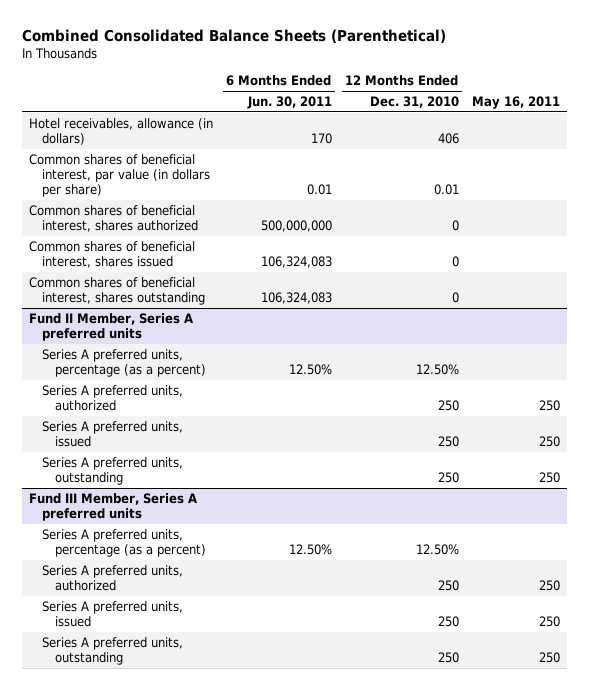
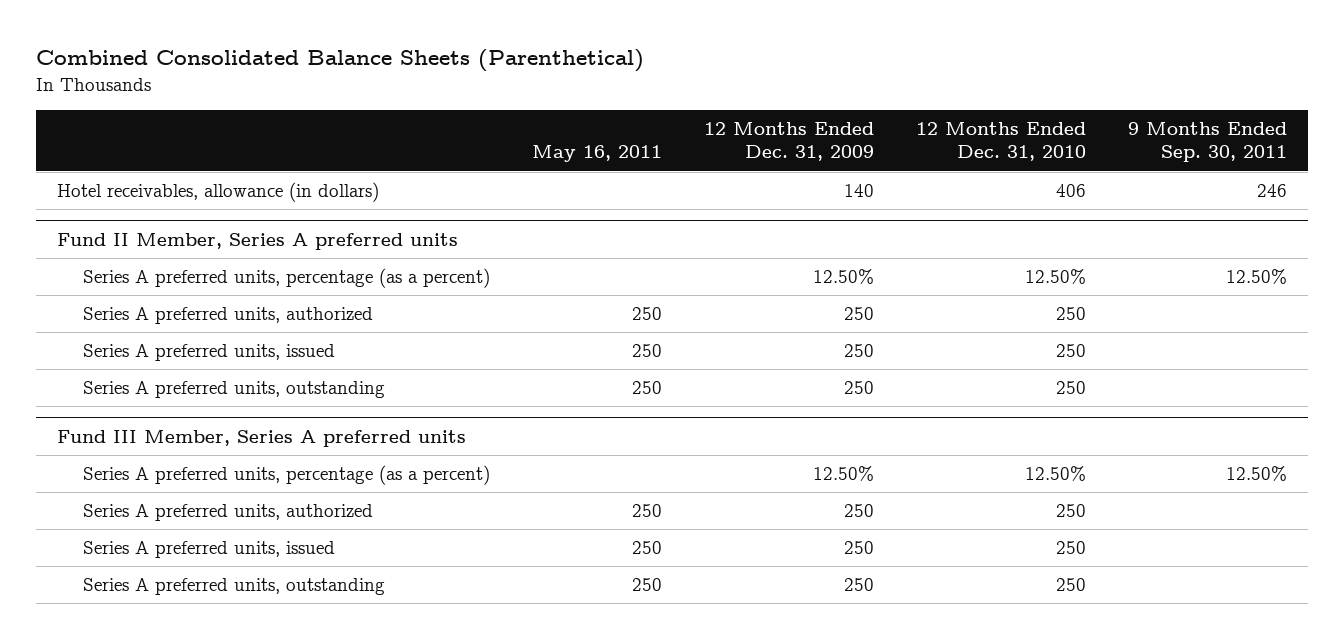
- | 6 Months Ended Jun. 30, 2011 | 12 Months Ended Dec. 31, 2010 | May 16, 2011
+ | May 16, 2011 | 12 Months Ended Dec. 31, 2009 | 12 Months Ended Dec. 31, 2010 | 9 Months Ended Sep. 30, 2011
- Common shares of beneficial interest, par value (in dollars per share) | 0.01 | 0.01 |
- Common shares of beneficial interest, shares authorized | 500,000,000 | 0 |
- Common shares of beneficial interest, shares issued | 106,324,083 | 0 |
- Common shares of beneficial interest, shares outstanding | 106,324,083 | 0 |

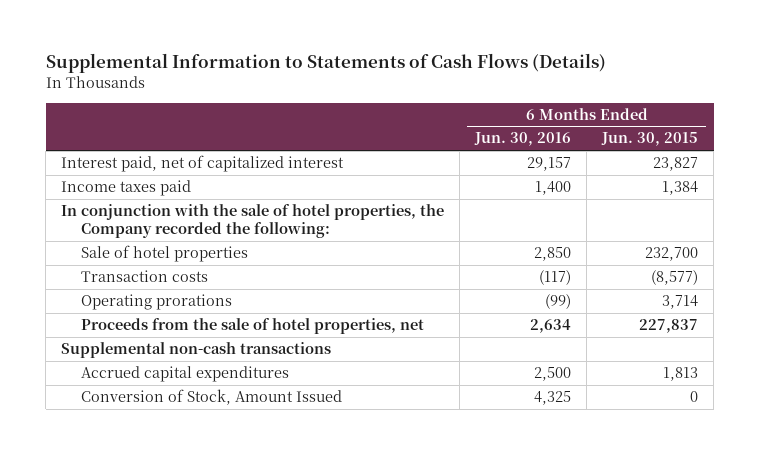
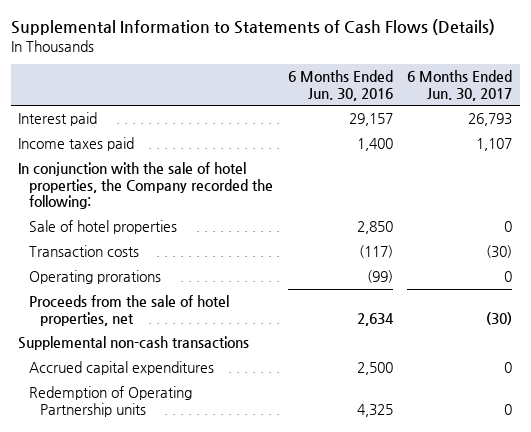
- | 6 Months Ended Jun. 30, 2016 | 6 Months Ended Jun. 30, 2015
+ | 6 Months Ended Jun. 30, 2016 | 6 Months Ended Jun. 30, 2017
- Interest paid, net of capitalized interest | 29,157 | 23,827
+ Interest paid | 29,157 | 26,793
- Conversion of Stock, Amount Issued | 4,325 | 0
+ Redemption of Operating Partnership units | 4,325 | 0

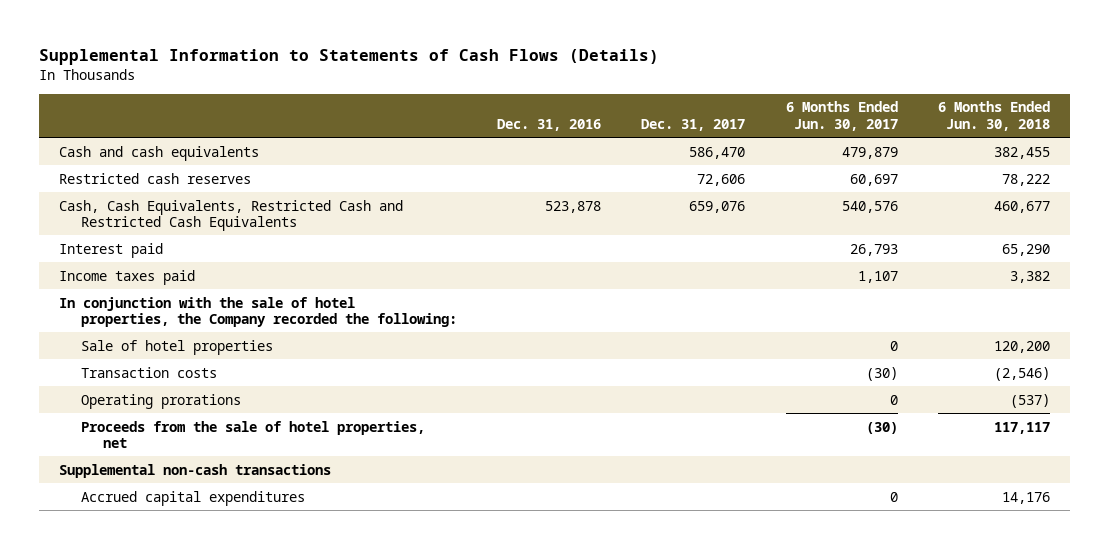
- | 6 Months Ended Jun. 30, 2016 | 6 Months Ended Jun. 30, 2017
+ | Dec. 31, 2016 | Dec. 31, 2017 | 6 Months Ended Jun. 30, 2017 | 6 Months Ended Jun. 30, 2018
+ Cash and cash equivalents | | 586,470 | 479,879 | 382,455
+ Restricted cash reserves | | 72,606 | 60,697 | 78,222
+ Cash, Cash Equivalents, Restricted Cash and Restricted Cash Equivalents | 523,878 | 659,076 | 540,576 | 460,677
- Redemption of Operating Partnership units | 4,325 | 0

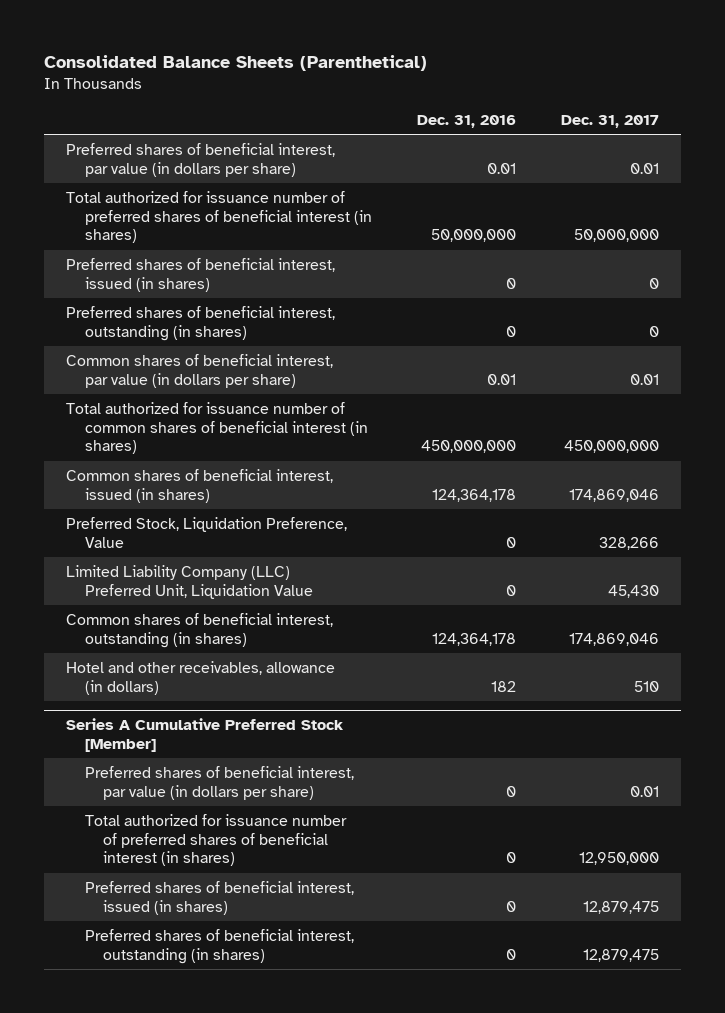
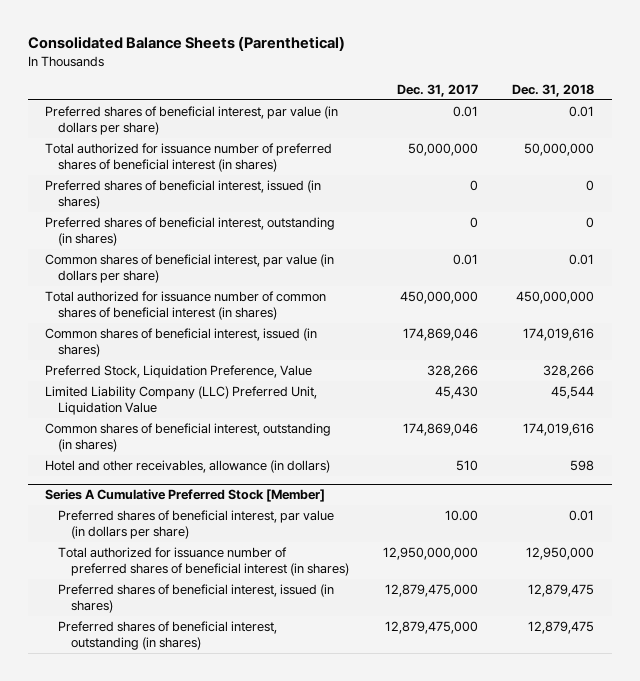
- | Dec. 31, 2016 | Dec. 31, 2017
+ | Dec. 31, 2017 | Dec. 31, 2018
@ Series A Cumulative Preferred Stock [Member]
- Preferred shares of beneficial interest, par value (in dollars per share) | 0 | 0.01
- Total authorized for issuance number of preferred shares of beneficial interest (in shares) | 0 | 12,950,000
- Preferred shares of beneficial interest, issued (in shares) | 0 | 12,879,475
- Preferred shares of beneficial interest, outstanding (in shares) | 0 | 12,879,475
+ Preferred shares of beneficial interest, par value (in dollars per share) | 10.00 | 0.01
+ Total authorized for issuance number of preferred shares of beneficial interest (in shares) | 12,950,000,000 | 12,950,000
+ Preferred shares of beneficial interest, issued (in shares) | 12,879,475,000 | 12,879,475
+ Preferred shares of beneficial interest, outstanding (in shares) | 12,879,475,000 | 12,879,475

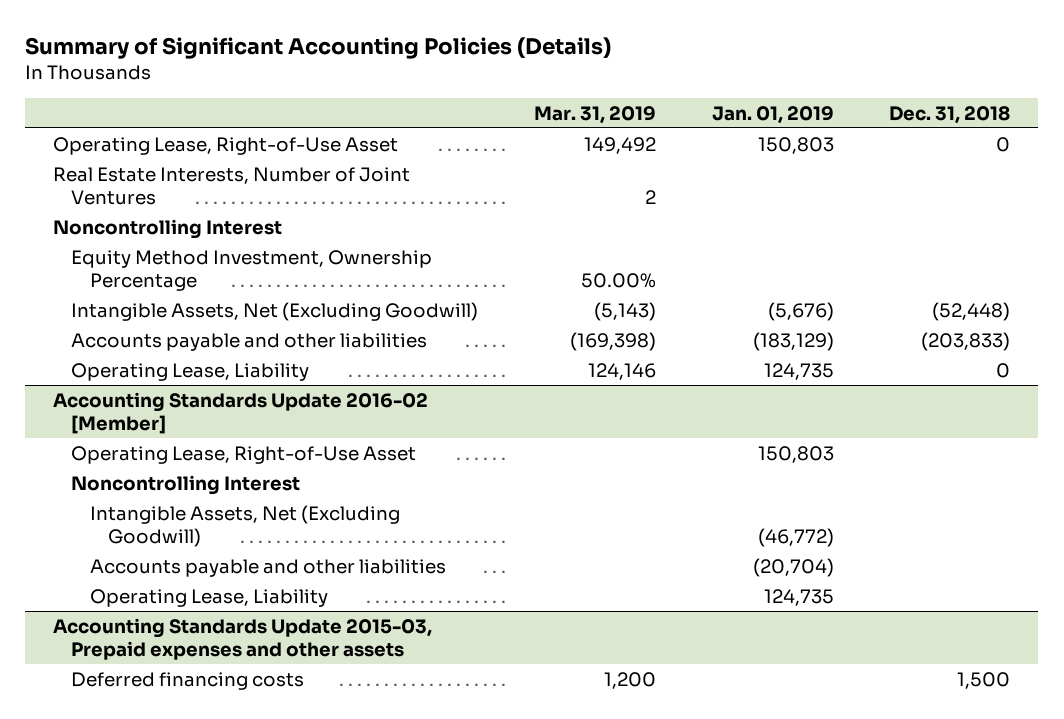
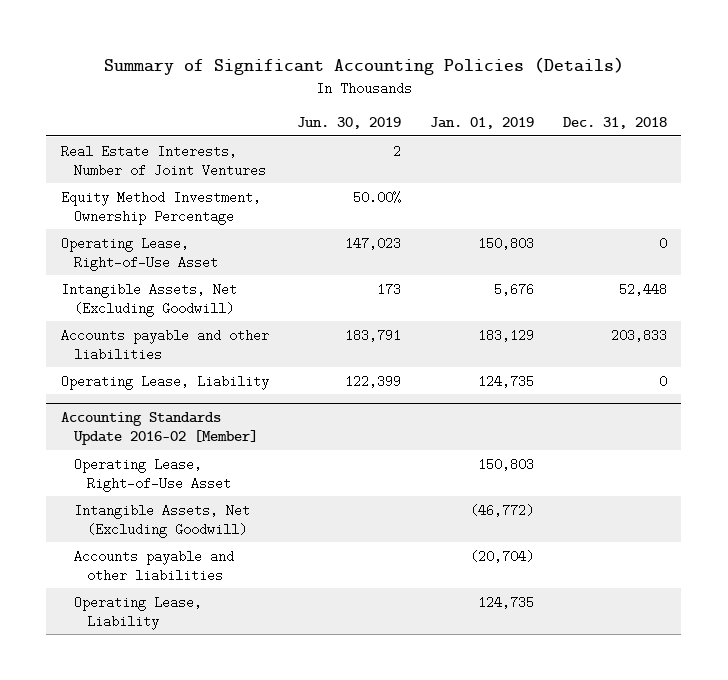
- | Mar. 31, 2019 | Jan. 01, 2019 | Dec. 31, 2018
+ | Jun. 30, 2019 | Jan. 01, 2019 | Dec. 31, 2018
- Noncontrolling Interest
- Intangible Assets, Net (Excluding Goodwill) | (5,143) | (5,676) | (52,448)
- Accounts payable and other liabilities | (169,398) | (183,129) | (203,833)
moved down: Operating Lease, Right-of-Use Asset | 147,023 | 150,803 | 0
+ Intangible Assets, Net (Excluding Goodwill) | 173 | 5,676 | 52,448
+ Accounts payable and other liabilities | 183,791 | 183,129 | 203,833
@ Accounting Standards Update 2016-02 [Member]
- Noncontrolling Interest
- Accounting Standards Update 2015-03, Prepaid expenses and other assets
- Deferred financing costs | 1,200 | | 1,500

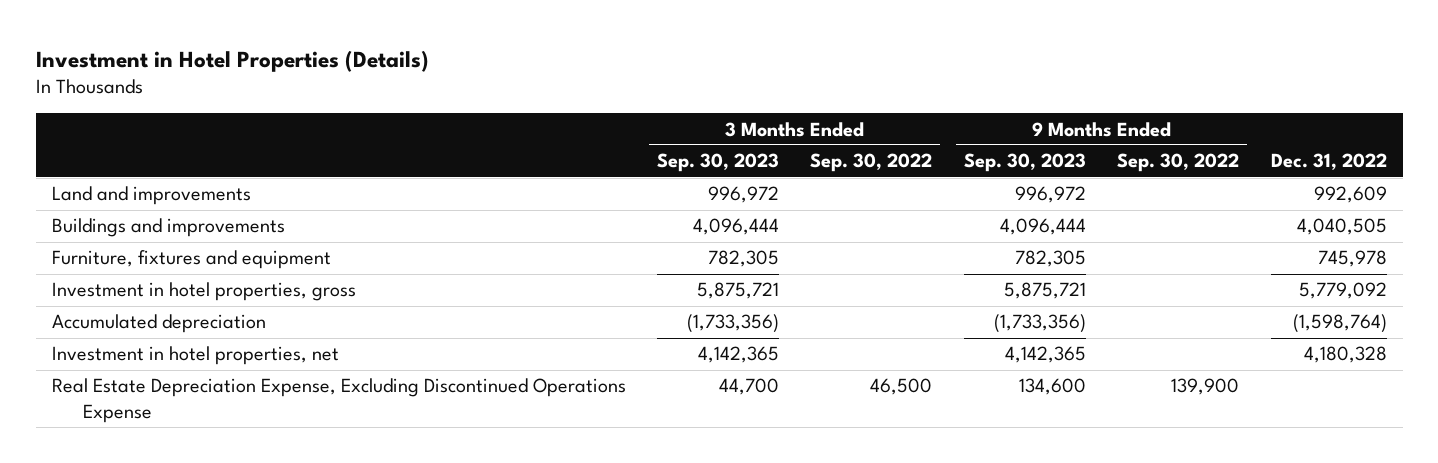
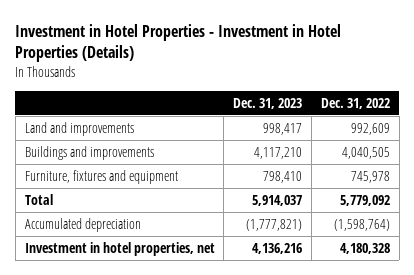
- Investment in Hotel Properties (Details)
+ Investment in Hotel Properties - Investment in Hotel Properties (Details)
- | 3 Months Ended Sep. 30, 2023 | 3 Months Ended Sep. 30, 2022 | 9 Months Ended Sep. 30, 2023 | 9 Months Ended Sep. 30, 2022 | Dec. 31, 2022
+ | Dec. 31, 2023 | Dec. 31, 2022
- Investment in hotel properties, gross | 5,875,721 | | 5,875,721 | | 5,779,092
+ Total | 5,914,037 | 5,779,092
- Real Estate Depreciation Expense, Excluding Discontinued Operations Expense | 44,700 | 46,500 | 134,600 | 139,900 |

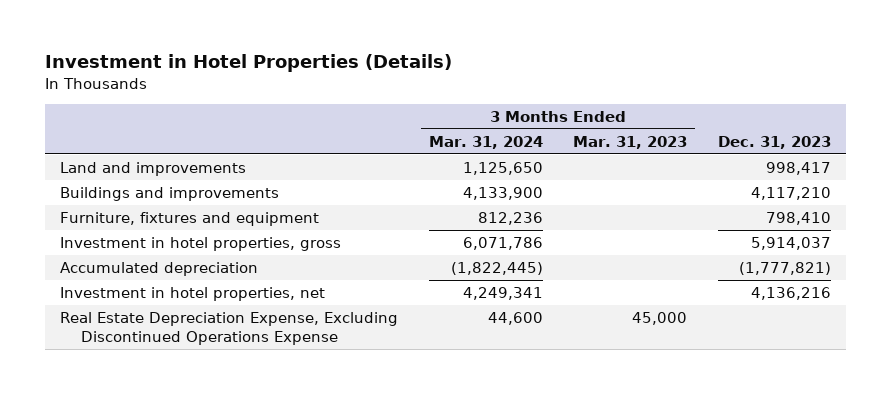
- Investment in Hotel Properties - Investment in Hotel Properties (Details)
+ Investment in Hotel Properties (Details)
- | Dec. 31, 2023 | Dec. 31, 2022
+ | 3 Months Ended Mar. 31, 2024 | 3 Months Ended Mar. 31, 2023 | Dec. 31, 2023
- Total | 5,914,037 | 5,779,092
+ Investment in hotel properties, gross | 6,071,786 | | 5,914,037
+ Real Estate Depreciation Expense, Excluding Discontinued Operations Expense | 44,600 | 45,000 |

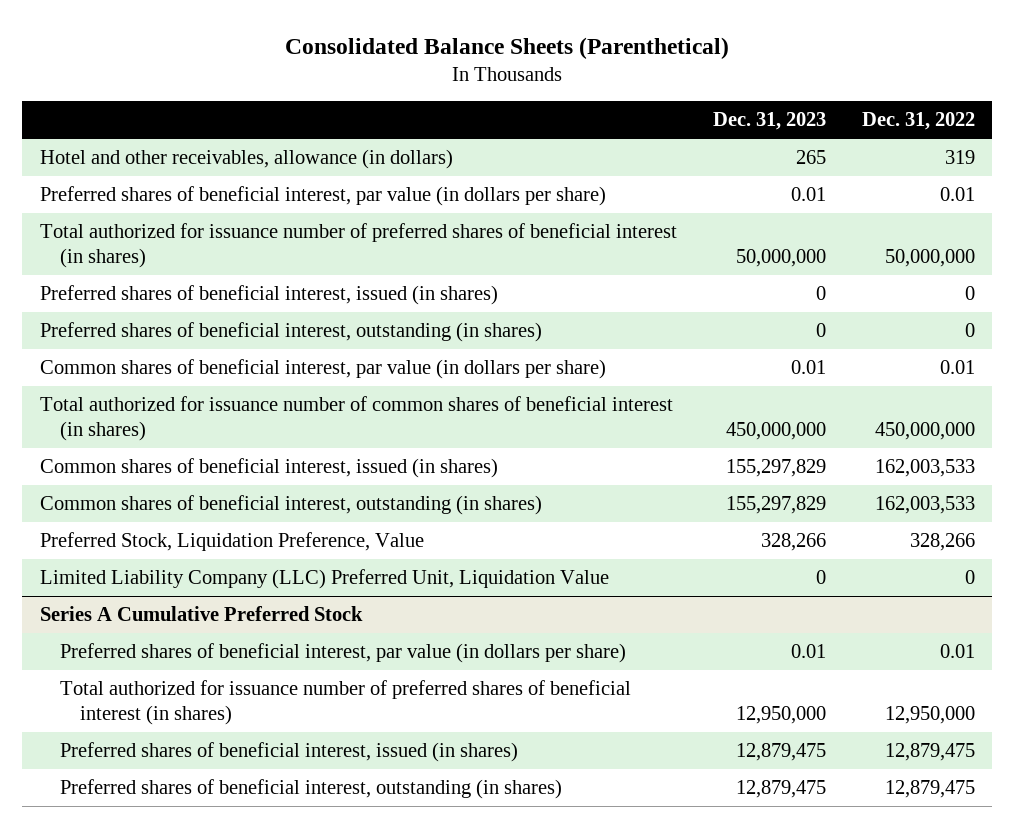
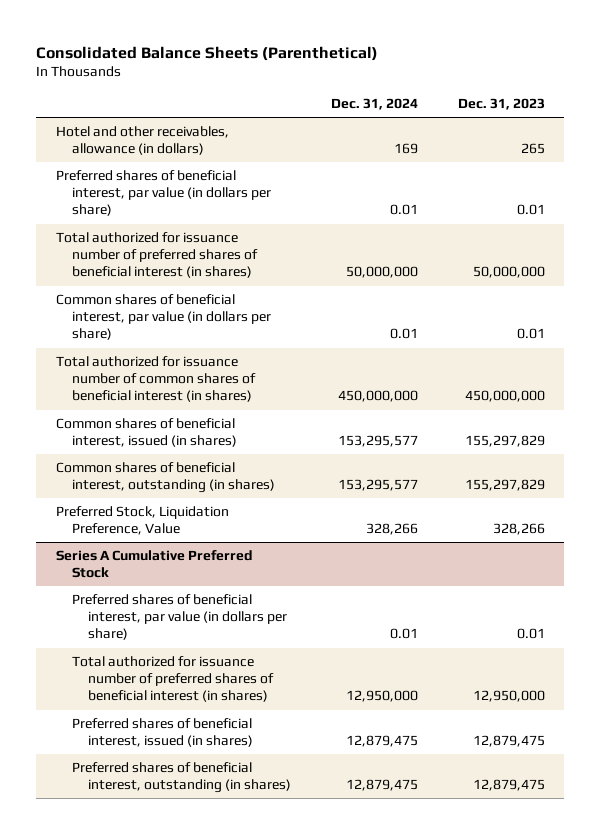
- | Dec. 31, 2023 | Dec. 31, 2022
+ | Dec. 31, 2024 | Dec. 31, 2023
- Preferred shares of beneficial interest, issued (in shares) | 0 | 0
- Preferred shares of beneficial interest, outstanding (in shares) | 0 | 0
- Limited Liability Company (LLC) Preferred Unit, Liquidation Value | 0 | 0

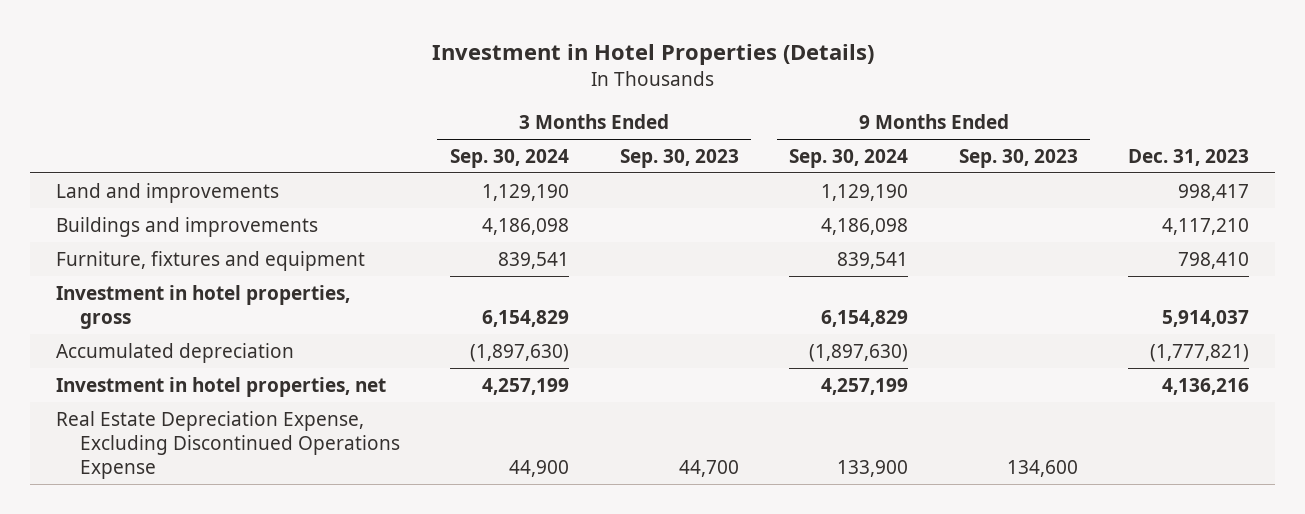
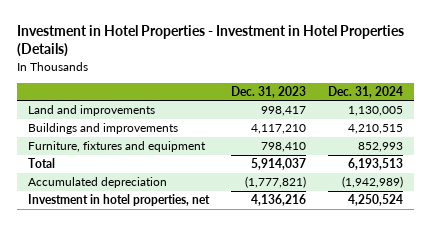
- Investment in Hotel Properties (Details)
+ Investment in Hotel Properties - Investment in Hotel Properties (Details)
- | 3 Months Ended Sep. 30, 2024 | 3 Months Ended Sep. 30, 2023 | 9 Months Ended Sep. 30, 2024 | 9 Months Ended Sep. 30, 2023 | Dec. 31, 2023
+ | Dec. 31, 2023 | Dec. 31, 2024
- Investment in hotel properties, gross | 6,154,829 | | 6,154,829 | | 5,914,037
+ Total | 5,914,037 | 6,193,513
- Real Estate Depreciation Expense, Excluding Discontinued Operations Expense | 44,900 | 44,700 | 133,900 | 134,600 |

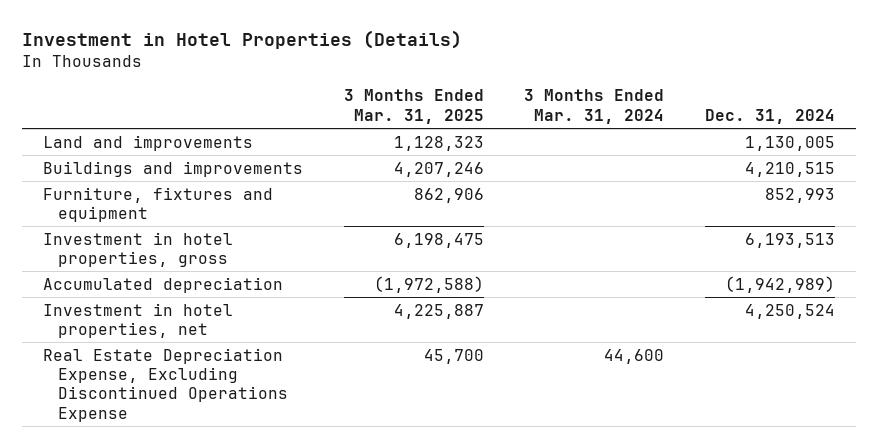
- Investment in Hotel Properties - Investment in Hotel Properties (Details)
+ Investment in Hotel Properties (Details)
- | Dec. 31, 2023 | Dec. 31, 2024
+ | 3 Months Ended Mar. 31, 2025 | 3 Months Ended Mar. 31, 2024 | Dec. 31, 2024
- Total | 5,914,037 | 6,193,513
+ Investment in hotel properties, gross | 6,198,475 | | 6,193,513
+ Real Estate Depreciation Expense, Excluding Discontinued Operations Expense | 45,700 | 44,600 |

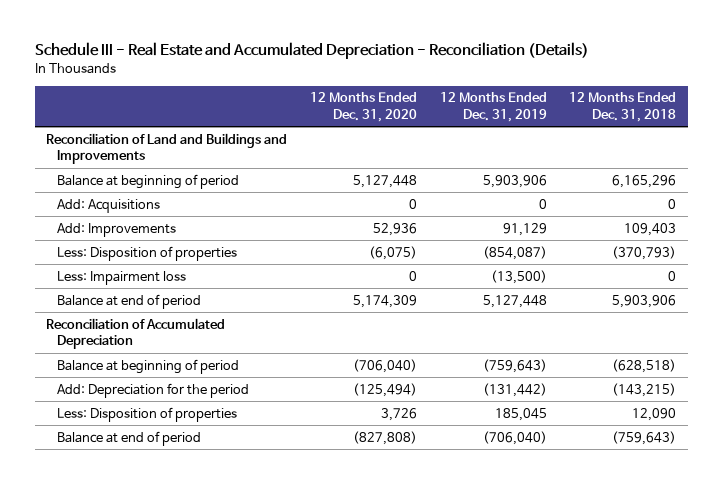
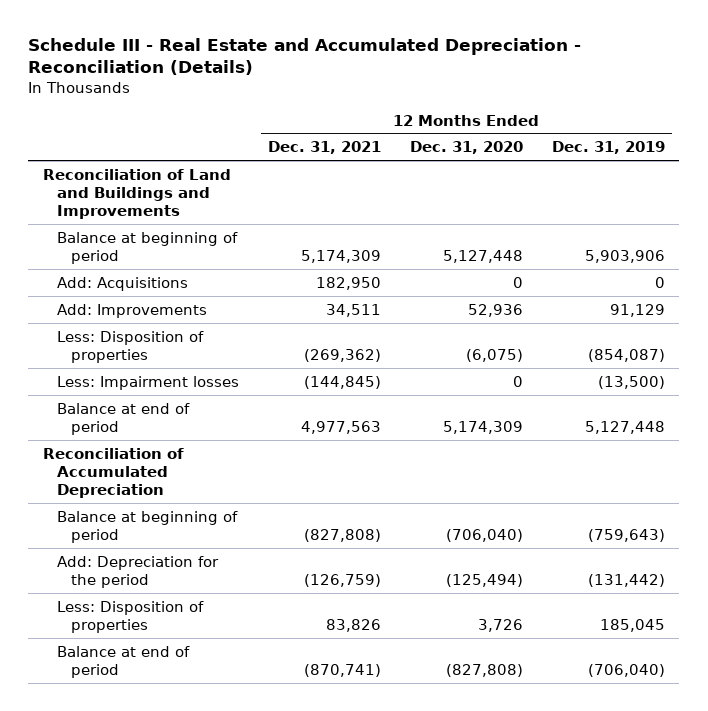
- | 12 Months Ended Dec. 31, 2020 | 12 Months Ended Dec. 31, 2019 | 12 Months Ended Dec. 31, 2018
+ | 12 Months Ended Dec. 31, 2021 | 12 Months Ended Dec. 31, 2020 | 12 Months Ended Dec. 31, 2019
- Less: Impairment loss | 0 | (13,500) | 0
+ Less: Impairment losses | (144,845) | 0 | (13,500)

